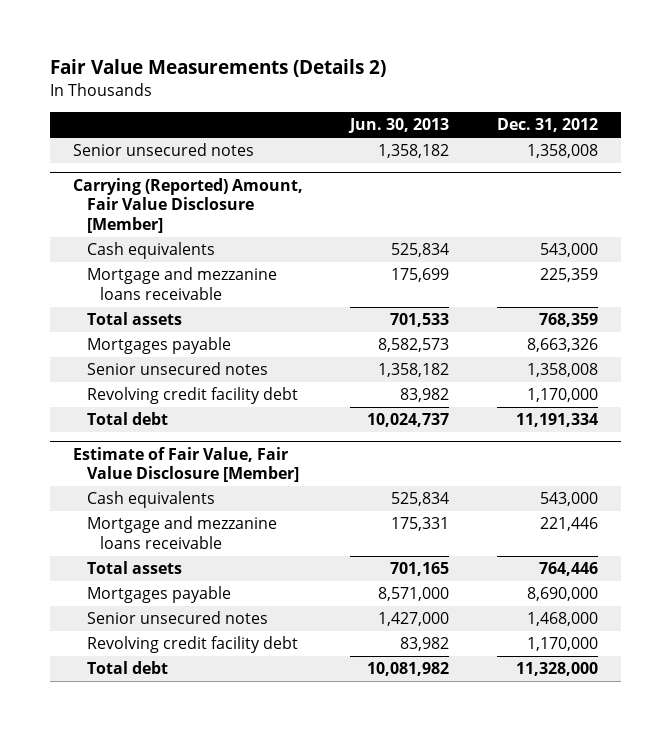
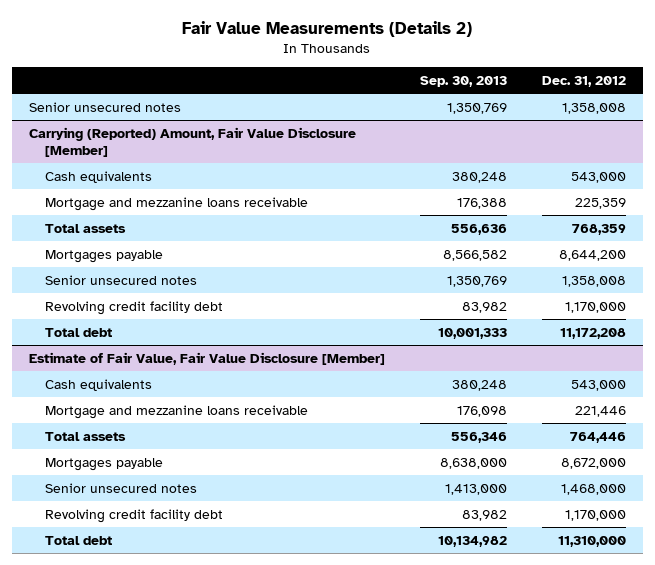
- | Jun. 30, 2013 | Dec. 31, 2012
+ | Sep. 30, 2013 | Dec. 31, 2012
@ Carrying (Reported) Amount, Fair Value Disclosure [Member]
- Mortgages payable | 8,582,573 | 8,663,326
+ Mortgages payable | 8,566,582 | 8,644,200
- Total debt | 10,024,737 | 11,191,334
+ Total debt | 10,001,333 | 11,172,208
@ Estimate of Fair Value, Fair Value Disclosure [Member]
- Mortgages payable | 8,571,000 | 8,690,000
+ Mortgages payable | 8,638,000 | 8,672,000
- Total debt | 10,081,982 | 11,328,000
+ Total debt | 10,134,982 | 11,310,000

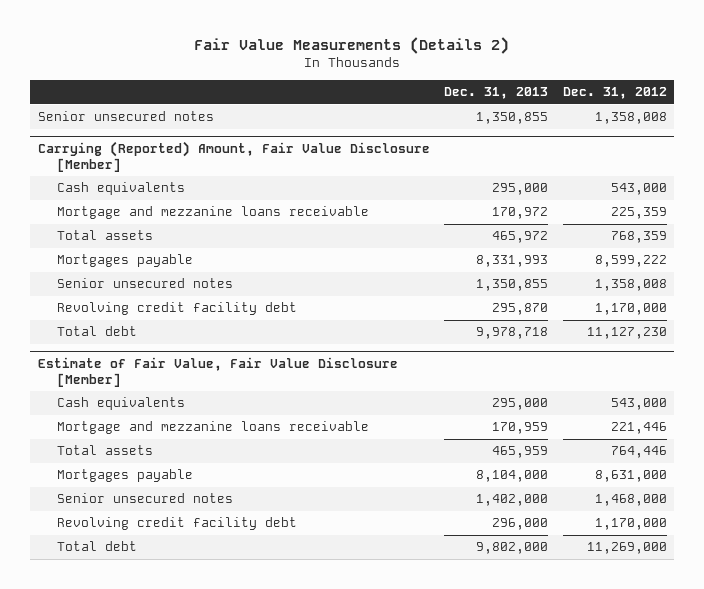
- | Sep. 30, 2013 | Dec. 31, 2012
+ | Dec. 31, 2013 | Dec. 31, 2012
@ Carrying (Reported) Amount, Fair Value Disclosure [Member]
- Mortgages payable | 8,566,582 | 8,644,200
+ Mortgages payable | 8,331,993 | 8,599,222
- Total debt | 10,001,333 | 11,172,208
+ Total debt | 9,978,718 | 11,127,230
@ Estimate of Fair Value, Fair Value Disclosure [Member]
- Mortgages payable | 8,638,000 | 8,672,000
+ Mortgages payable | 8,104,000 | 8,631,000
- Total debt | 10,134,982 | 11,310,000
+ Total debt | 9,802,000 | 11,269,000

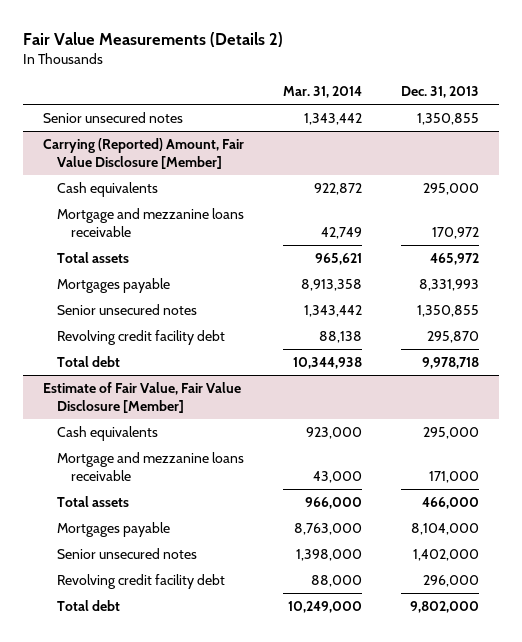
- | Dec. 31, 2013 | Dec. 31, 2012
+ | Mar. 31, 2014 | Dec. 31, 2013
@ Estimate of Fair Value, Fair Value Disclosure [Member]
- Mortgage and mezzanine loans receivable | 170,959 | 221,446
- Total assets | 465,959 | 764,446
+ Mortgage and mezzanine loans receivable | 43,000 | 171,000
+ Total assets | 966,000 | 466,000

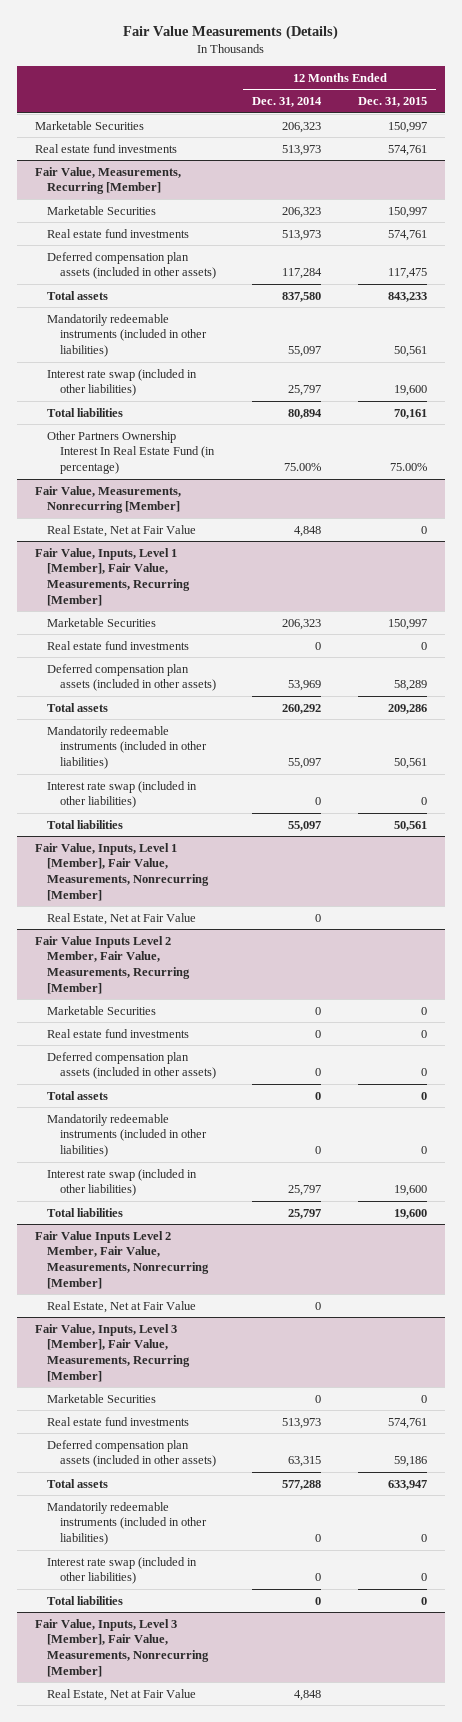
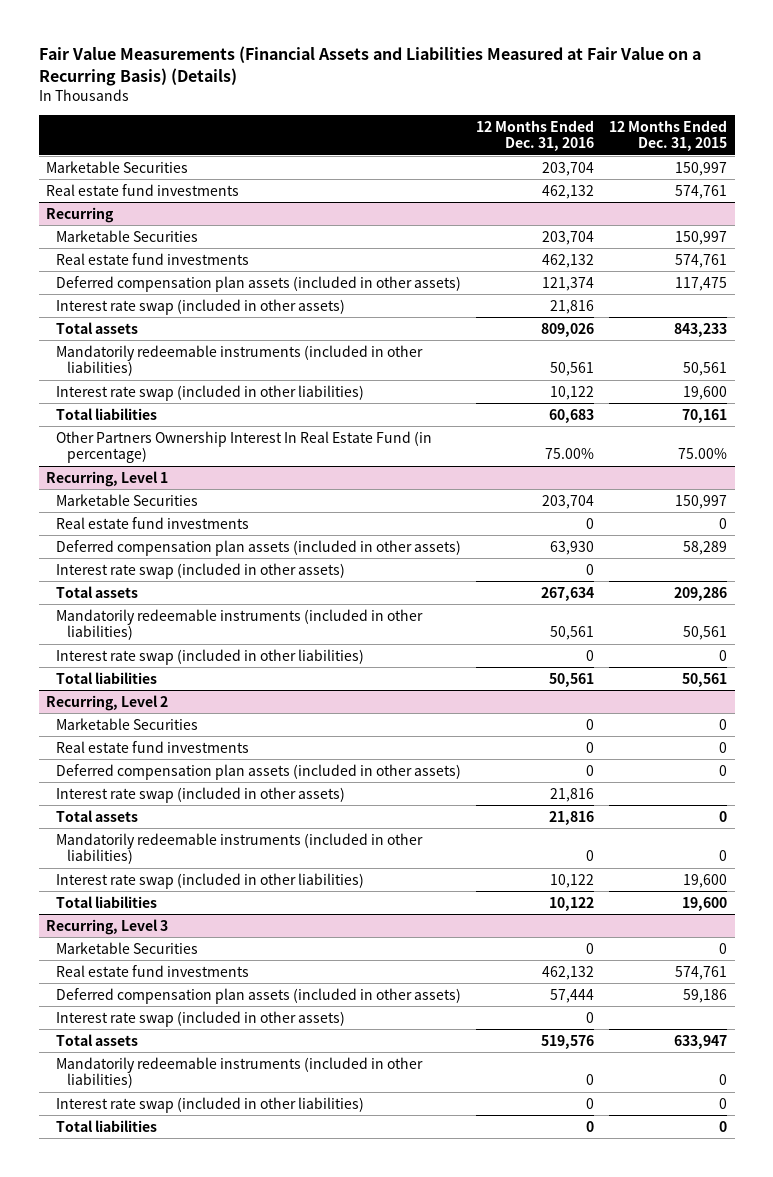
- Fair Value Measurements (Details)
+ Fair Value Measurements (Financial Assets and Liabilities Measured at Fair Value on a Recurring Basis) (Details)
- | 12 Months Ended Dec. 31, 2014 | 12 Months Ended Dec. 31, 2015
+ | 12 Months Ended Dec. 31, 2016 | 12 Months Ended Dec. 31, 2015
- Fair Value, Measurements, Recurring [Member]
+ Recurring
+ Interest rate swap (included in other assets) | 21,816 |
- Fair Value, Measurements, Nonrecurring [Member]
- Real Estate, Net at Fair Value | 4,848 | 0
- Fair Value, Inputs, Level 1 [Member], Fair Value, Measurements, Recurring [Member]
+ Recurring, Level 1
+ Interest rate swap (included in other assets) | 0 |
- Fair Value, Inputs, Level 1 [Member], Fair Value, Measurements, Nonrecurring [Member]
- Real Estate, Net at Fair Value | 0 |
- Fair Value Inputs Level 2 Member, Fair Value, Measurements, Recurring [Member]
+ Recurring, Level 2
+ Interest rate swap (included in other assets) | 21,816 |
- Fair Value Inputs Level 2 Member, Fair Value, Measurements, Nonrecurring [Member]
- Real Estate, Net at Fair Value | 0 |
- Fair Value, Inputs, Level 3 [Member], Fair Value, Measurements, Recurring [Member]
+ Recurring, Level 3
+ Interest rate swap (included in other assets) | 0 |
- Fair Value, Inputs, Level 3 [Member], Fair Value, Measurements, Nonrecurring [Member]
- Real Estate, Net at Fair Value | 4,848 |

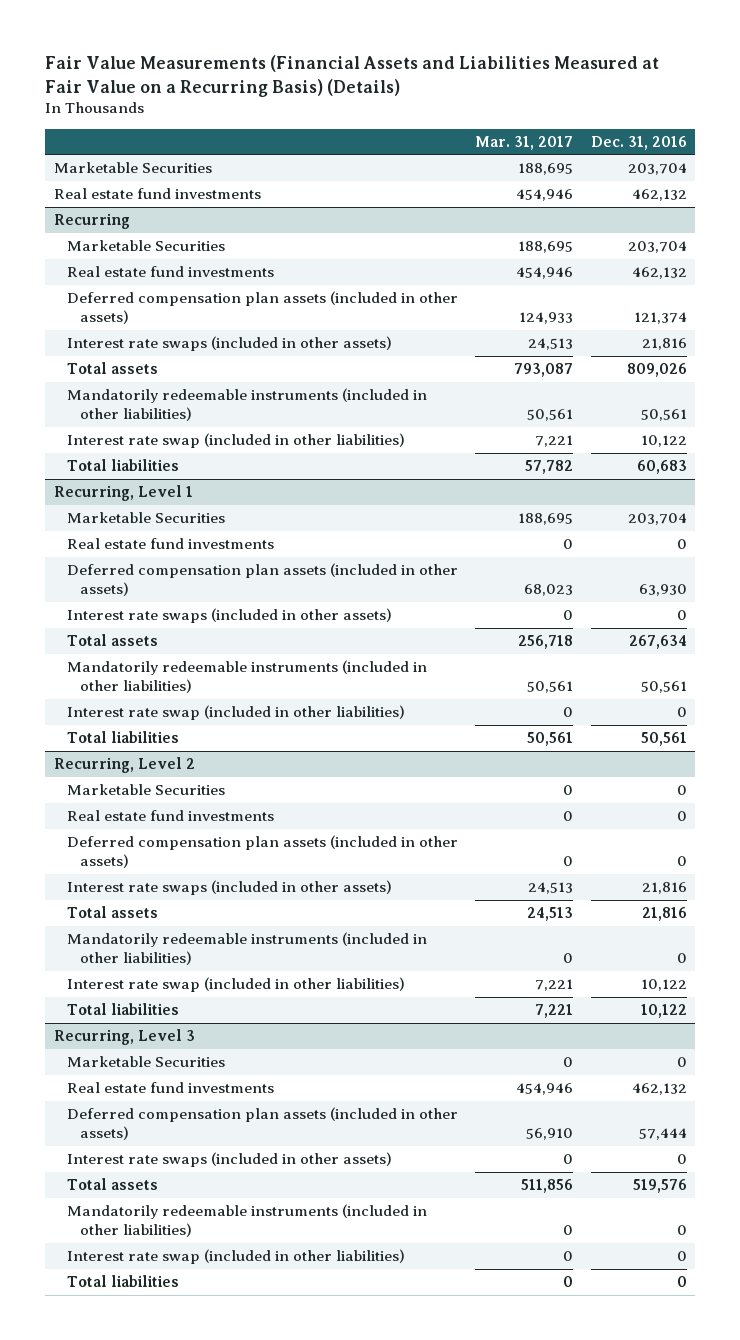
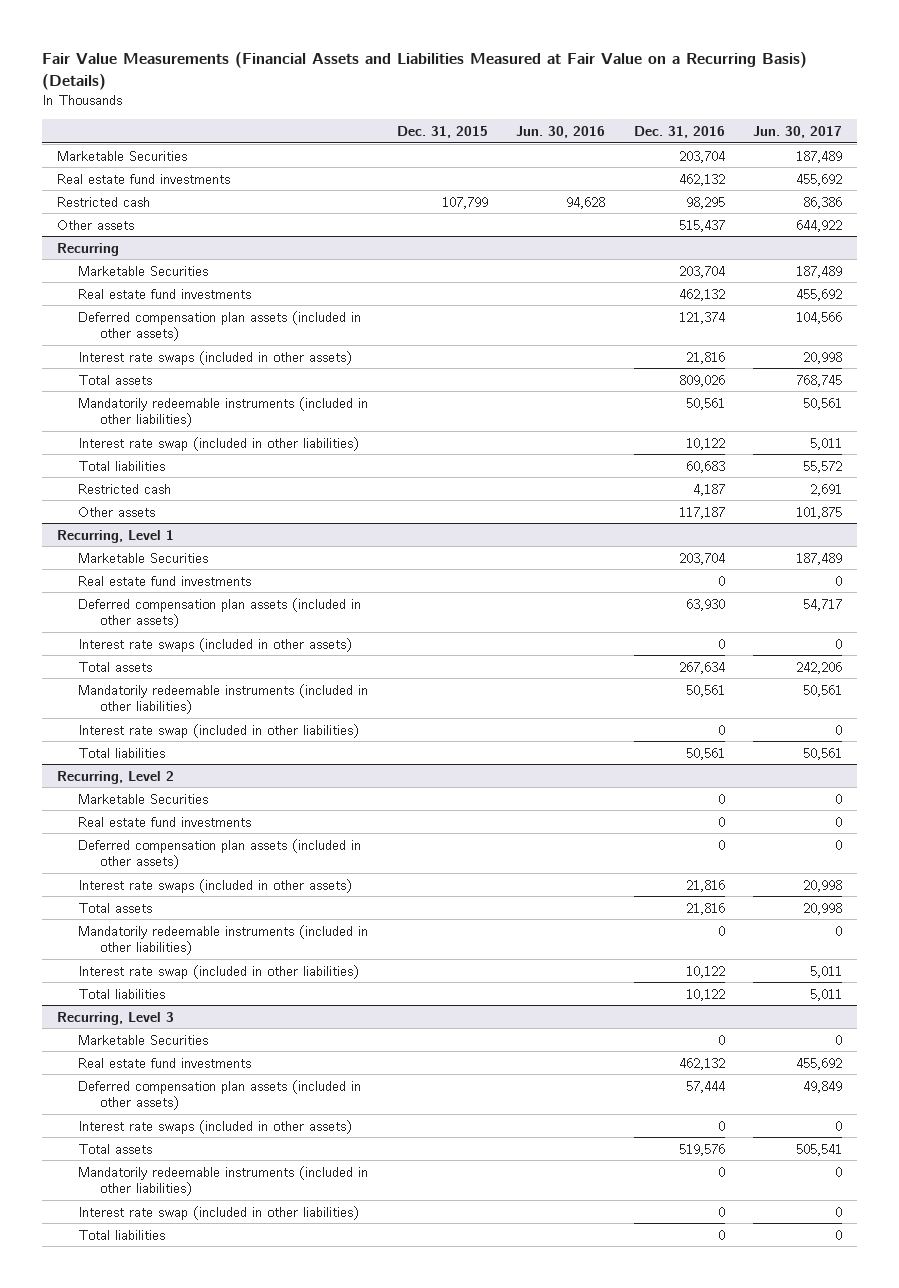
- | Mar. 31, 2017 | Dec. 31, 2016
+ | Dec. 31, 2015 | Jun. 30, 2016 | Dec. 31, 2016 | Jun. 30, 2017
+ Restricted cash | 107,799 | 94,628 | 98,295 | 86,386
+ Other assets | | | 515,437 | 644,922
@ Recurring
+ Restricted cash | | | 4,187 | 2,691
+ Other assets | | | 117,187 | 101,875

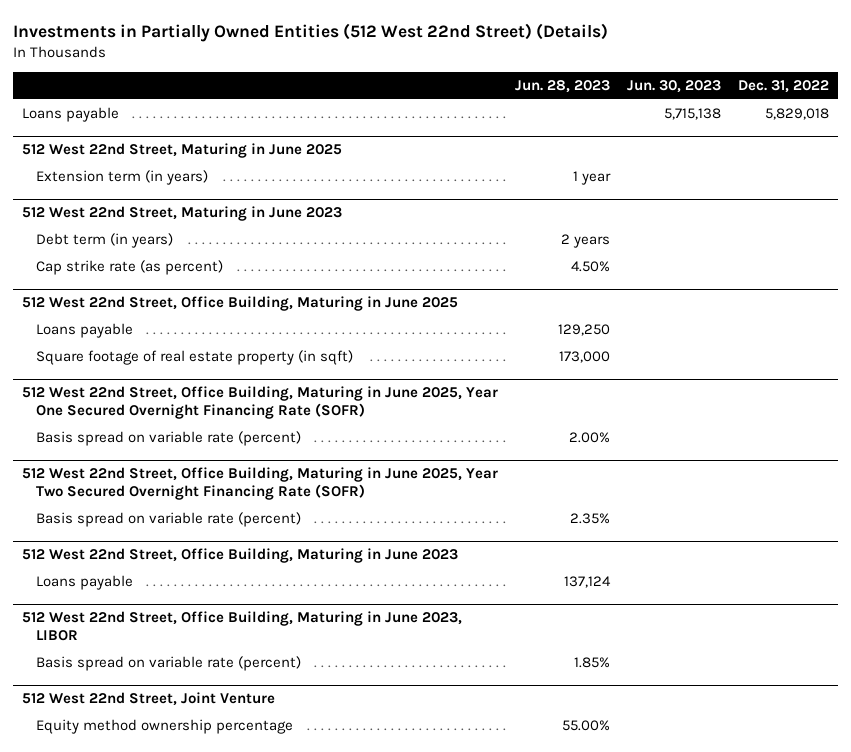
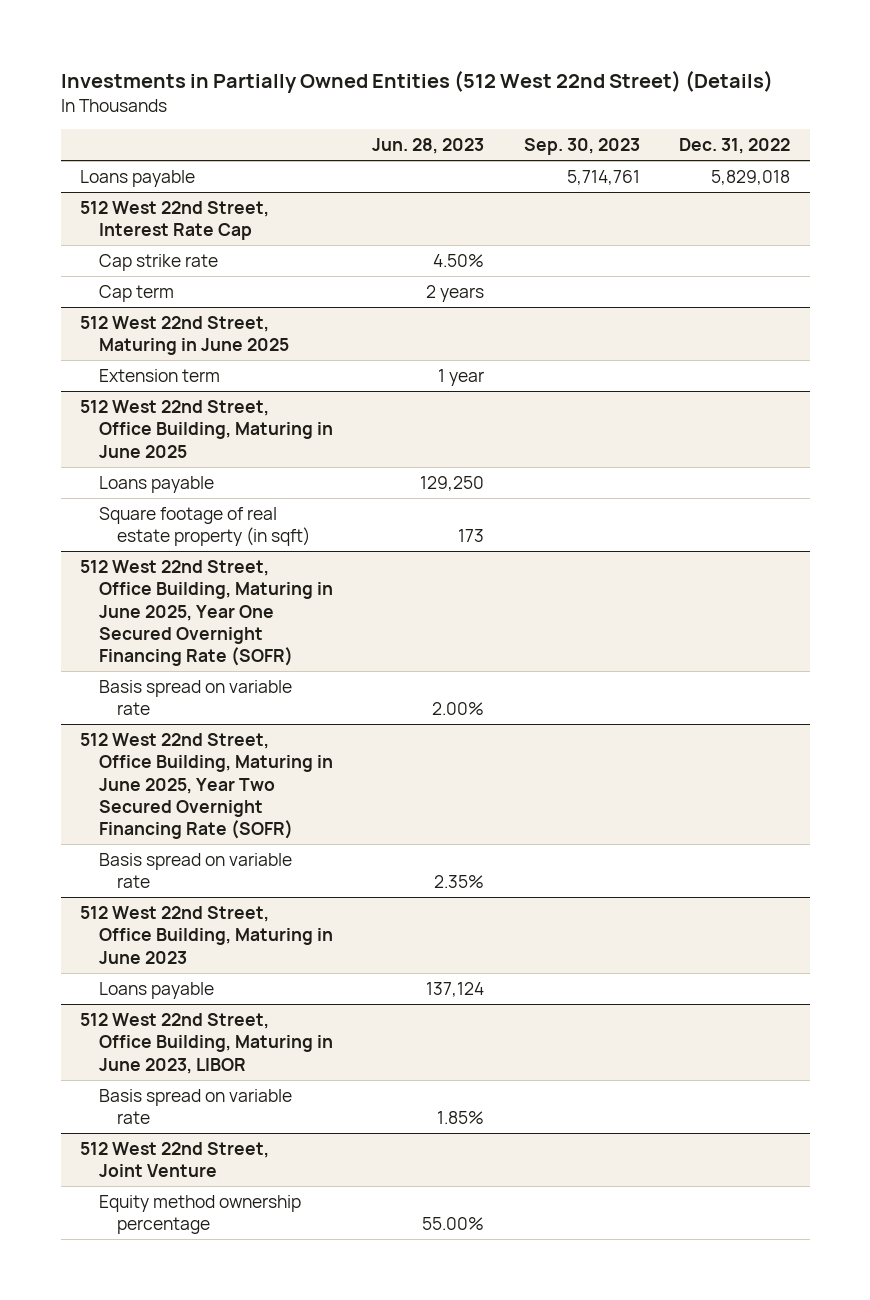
- | Jun. 28, 2023 | Jun. 30, 2023 | Dec. 31, 2022
+ | Jun. 28, 2023 | Sep. 30, 2023 | Dec. 31, 2022
+ 512 West 22nd Street, Interest Rate Cap
+ Cap strike rate | 4.50% | |
+ Cap term | 2 years | |
@ 512 West 22nd Street, Maturing in June 2025
- Extension term (in years) | 1 year | |
- 512 West 22nd Street, Maturing in June 2023
- Debt term (in years) | 2 years | |
- Cap strike rate (as percent) | 4.50% | |
@ 512 West 22nd Street, Maturing in June 2025
+ Extension term | 1 year | |
@ 512 West 22nd Street, Office Building, Maturing in June 2025
- Square footage of real estate property (in sqft) | 173,000 | |
+ Square footage of real estate property (in sqft) | 173 | |
@ 512 West 22nd Street, Office Building, Maturing in June 2025, Year One Secured Overnight Financing Rate (SOFR)
- Basis spread on variable rate (percent) | 2.00% | |
+ Basis spread on variable rate | 2.00% | |
@ 512 West 22nd Street, Office Building, Maturing in June 2025, Year Two Secured Overnight Financing Rate (SOFR)
- Basis spread on variable rate (percent) | 2.35% | |
+ Basis spread on variable rate | 2.35% | |
@ 512 West 22nd Street, Office Building, Maturing in June 2023, LIBOR
- Basis spread on variable rate (percent) | 1.85% | |
+ Basis spread on variable rate | 1.85% | |

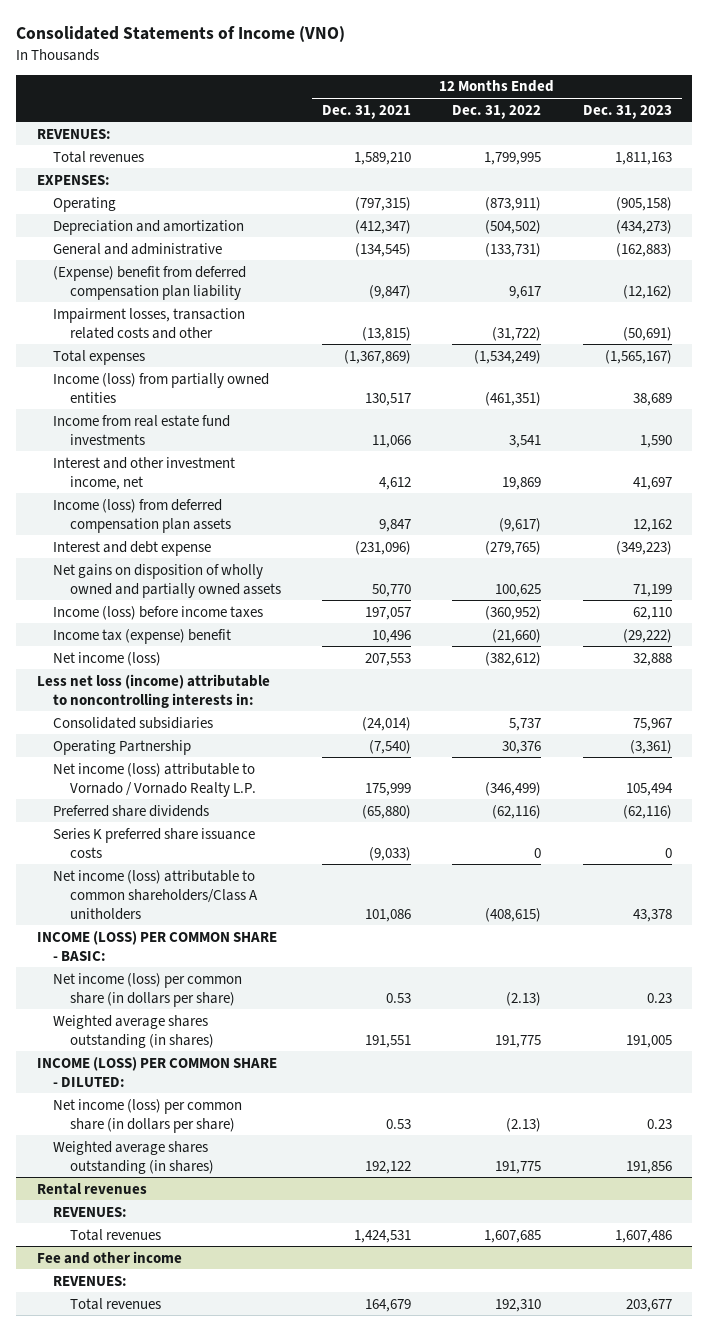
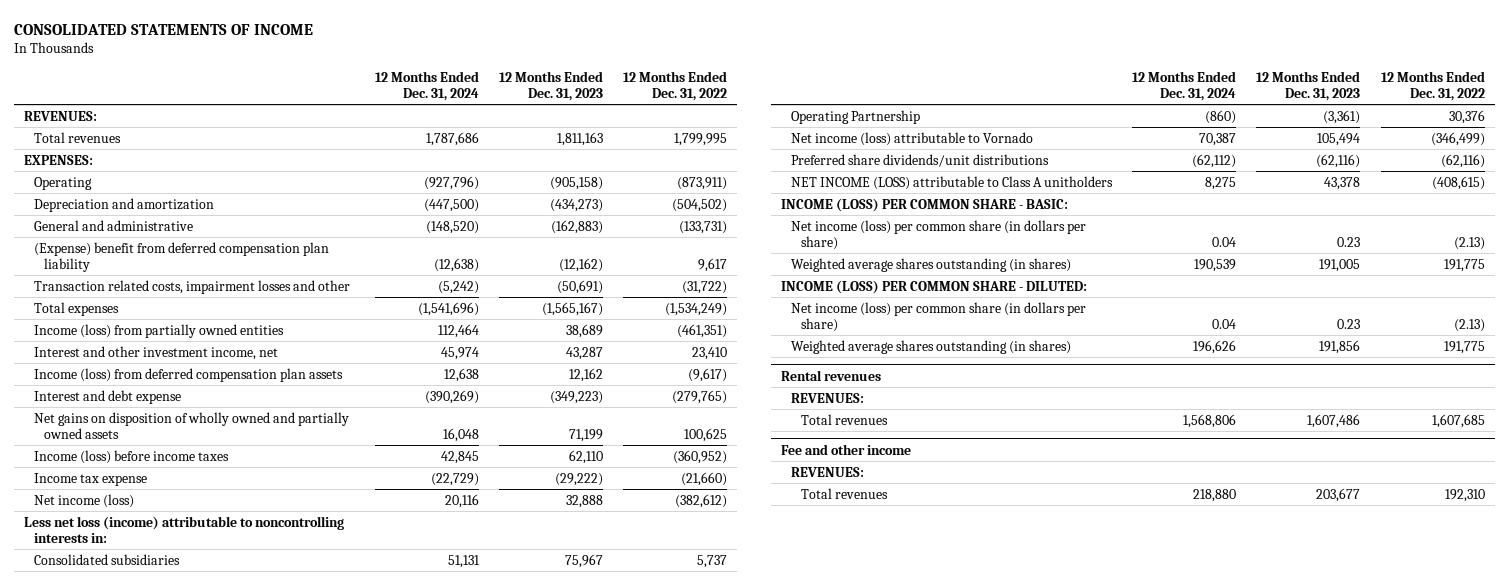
- Consolidated Statements of Income (VNO)
+ CONSOLIDATED STATEMENTS OF INCOME
- | 12 Months Ended Dec. 31, 2021 | 12 Months Ended Dec. 31, 2022 | 12 Months Ended Dec. 31, 2023
+ | 12 Months Ended Dec. 31, 2024 | 12 Months Ended Dec. 31, 2023 | 12 Months Ended Dec. 31, 2022
- Impairment losses, transaction related costs and other | (13,815) | (31,722) | (50,691)
+ Transaction related costs, impairment losses and other | (5,242) | (50,691) | (31,722)
- Income from real estate fund investments | 11,066 | 3,541 | 1,590
- Interest and other investment income, net | 4,612 | 19,869 | 41,697
+ Interest and other investment income, net | 45,974 | 43,287 | 23,410
- Income tax (expense) benefit | 10,496 | (21,660) | (29,222)
+ Income tax expense | (22,729) | (29,222) | (21,660)
- Net income (loss) attributable to Vornado / Vornado Realty L.P. | 175,999 | (346,499) | 105,494
- Preferred share dividends | (65,880) | (62,116) | (62,116)
- Series K preferred share issuance costs | (9,033) | 0 | 0
- Net income (loss) attributable to common shareholders/Class A unitholders | 101,086 | (408,615) | 43,378
+ Net income (loss) attributable to Vornado | 70,387 | 105,494 | (346,499)
+ Preferred share dividends/unit distributions | (62,112) | (62,116) | (62,116)
+ NET INCOME (LOSS) attributable to Class A unitholders | 8,275 | 43,378 | (408,615)

